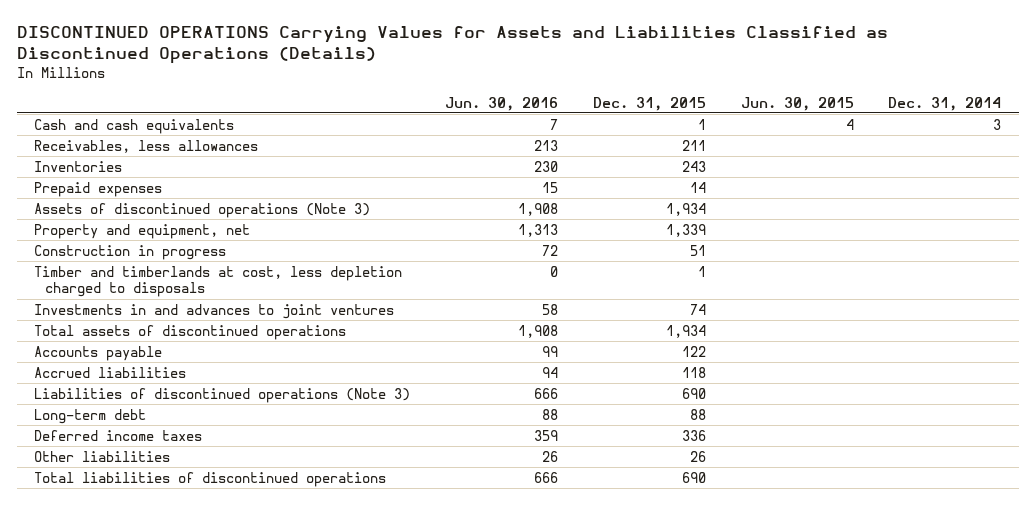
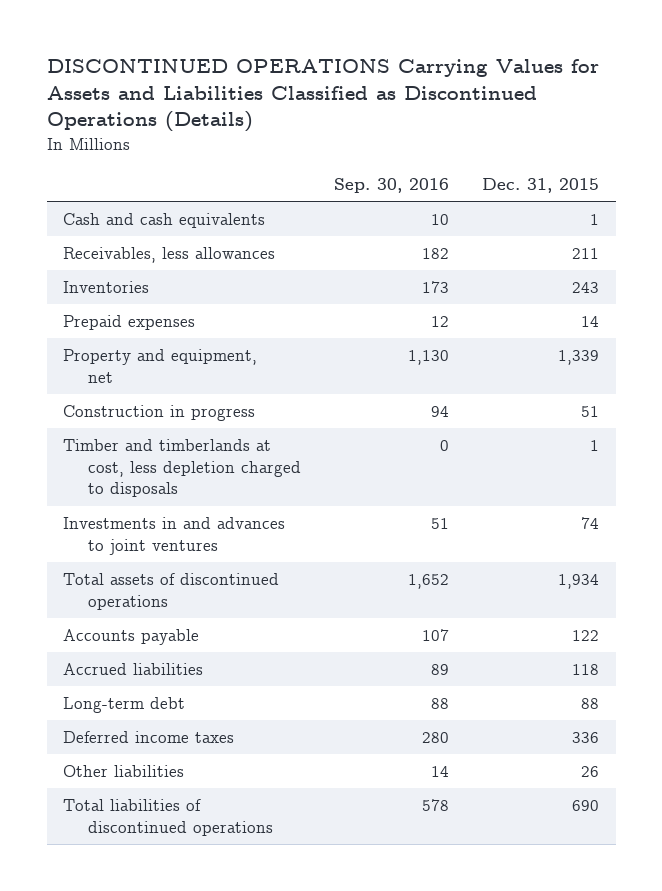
- | Jun. 30, 2016 | Dec. 31, 2015 | Jun. 30, 2015 | Dec. 31, 2014
+ | Sep. 30, 2016 | Dec. 31, 2015
- Assets of discontinued operations (Note 3) | 1,908 | 1,934 | |
- Liabilities of discontinued operations (Note 3) | 666 | 690 | |

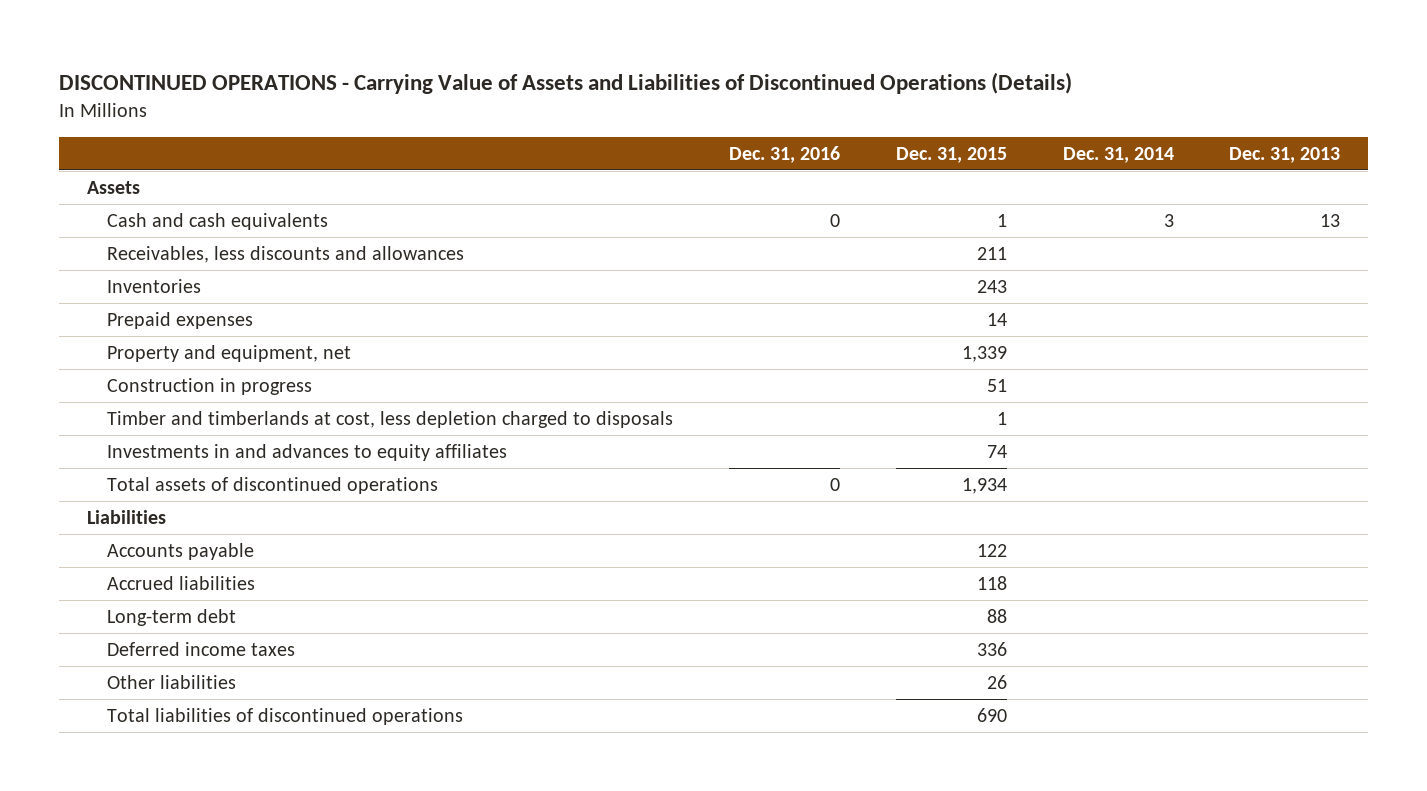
- DISCONTINUED OPERATIONS Carrying Values for Assets and Liabilities Classified as Discontinued Operations (Details)
+ DISCONTINUED OPERATIONS - Carrying Value of Assets and Liabilities of Discontinued Operations (Details)
- | Sep. 30, 2016 | Dec. 31, 2015
+ | Dec. 31, 2016 | Dec. 31, 2015 | Dec. 31, 2014 | Dec. 31, 2013
+ Assets
- Receivables, less allowances | 182 | 211
+ Receivables, less discounts and allowances | | 211 | |
- Investments in and advances to joint ventures | 51 | 74
+ Investments in and advances to equity affiliates | | 74 | |
+ Liabilities

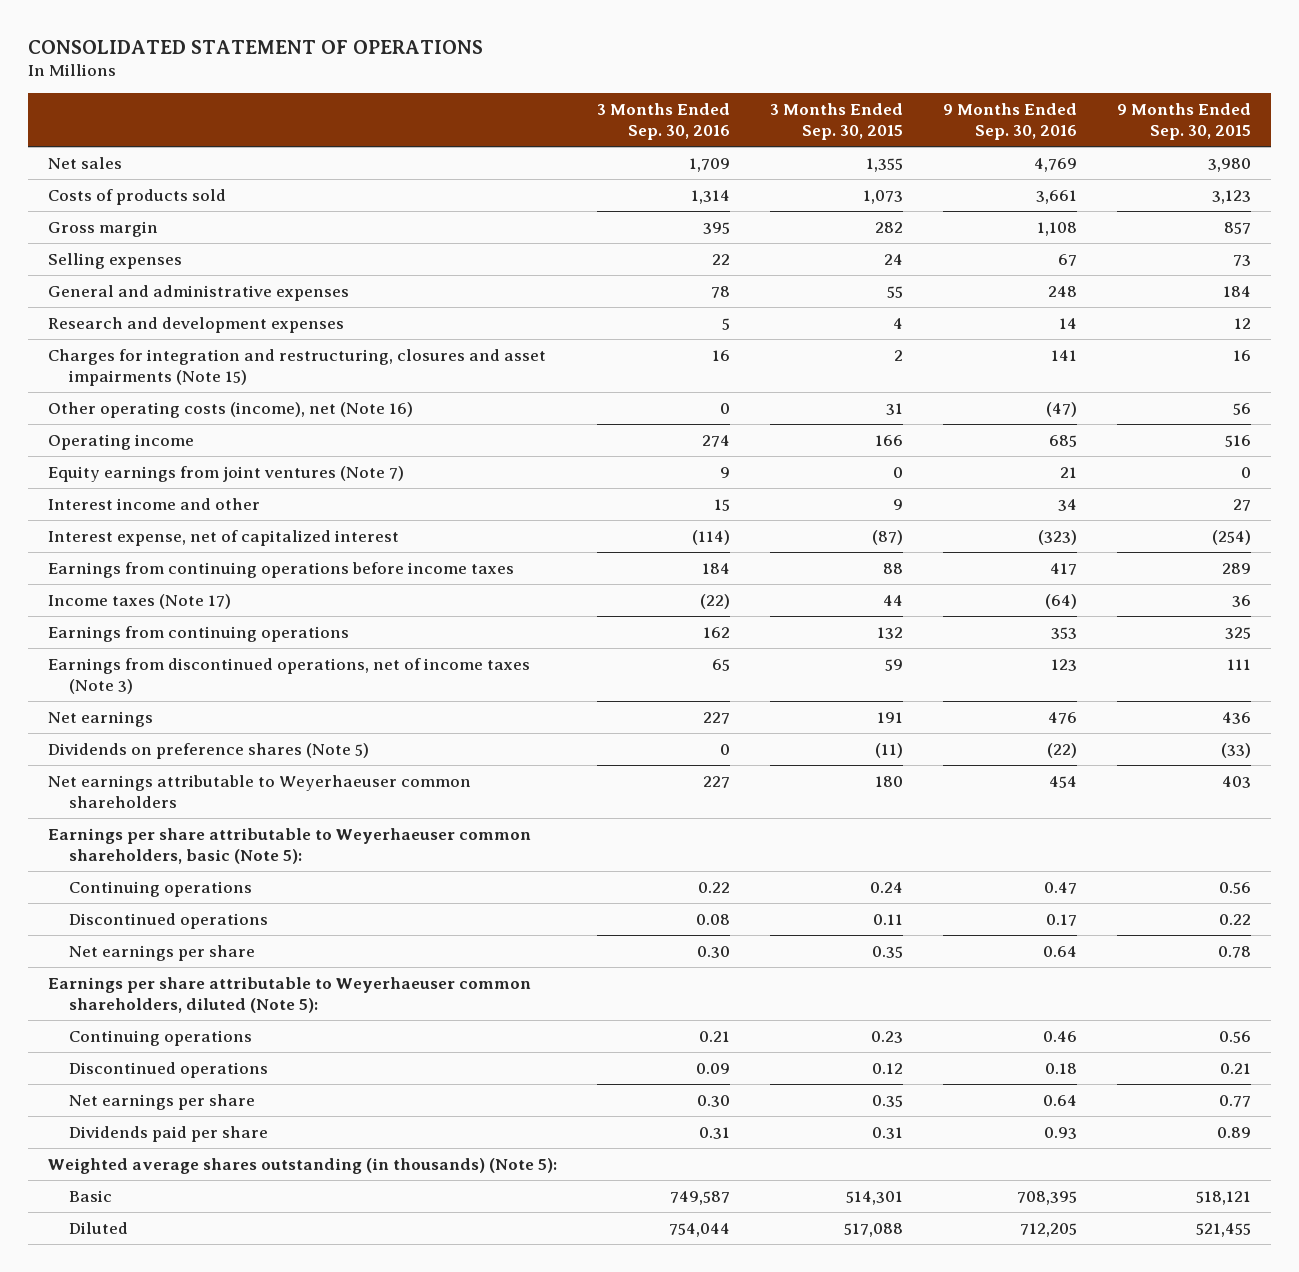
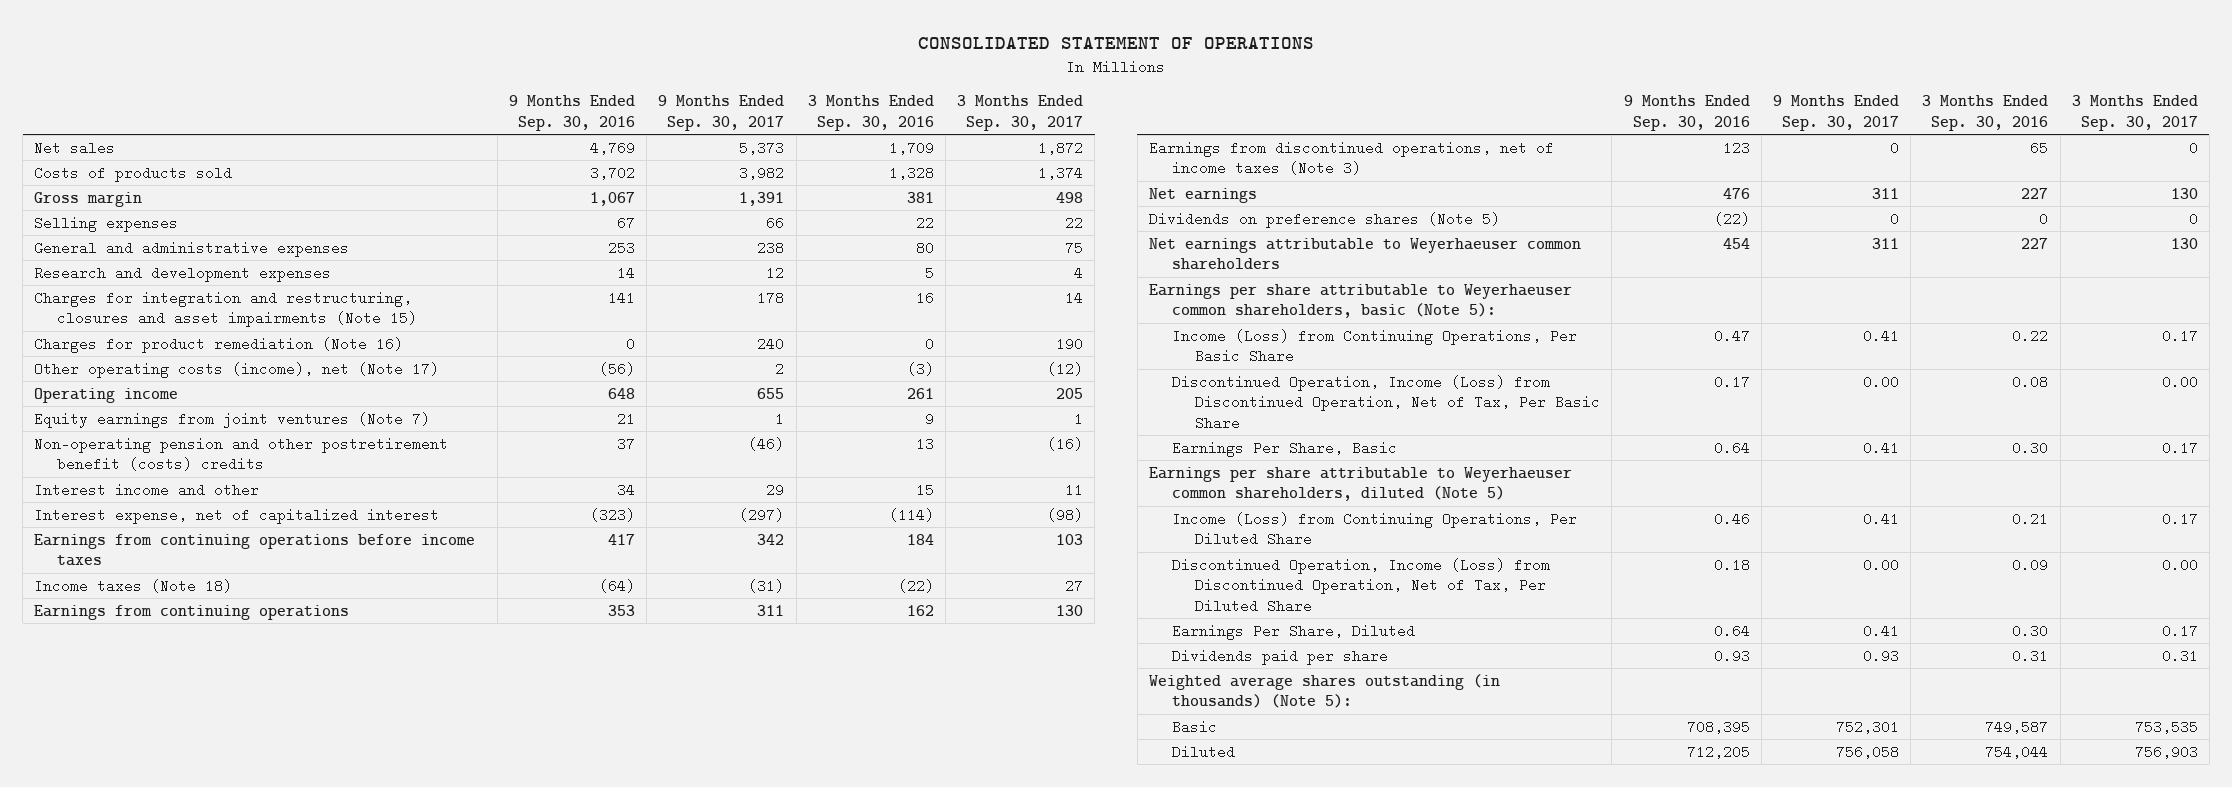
- | 3 Months Ended Sep. 30, 2016 | 3 Months Ended Sep. 30, 2015 | 9 Months Ended Sep. 30, 2016 | 9 Months Ended Sep. 30, 2015
+ | 9 Months Ended Sep. 30, 2016 | 9 Months Ended Sep. 30, 2017 | 3 Months Ended Sep. 30, 2016 | 3 Months Ended Sep. 30, 2017
- Costs of products sold | 1,314 | 1,073 | 3,661 | 3,123
- Gross margin | 395 | 282 | 1,108 | 857
+ Costs of products sold | 3,702 | 3,982 | 1,328 | 1,374
+ Gross margin | 1,067 | 1,391 | 381 | 498
- General and administrative expenses | 78 | 55 | 248 | 184
+ General and administrative expenses | 253 | 238 | 80 | 75
- Other operating costs (income), net (Note 16) | 0 | 31 | (47) | 56
- Operating income | 274 | 166 | 685 | 516
+ Charges for product remediation (Note 16) | 0 | 240 | 0 | 190
+ Other operating costs (income), net (Note 17) | (56) | 2 | (3) | (12)
+ Operating income | 648 | 655 | 261 | 205
+ Non-operating pension and other postretirement benefit (costs) credits | 37 | (46) | 13 | (16)
- Income taxes (Note 17) | (22) | 44 | (64) | 36
+ Income taxes (Note 18) | (64) | (31) | (22) | 27
- Continuing operations | 0.22 | 0.24 | 0.47 | 0.56
- Discontinued operations | 0.08 | 0.11 | 0.17 | 0.22
- Net earnings per share | 0.30 | 0.35 | 0.64 | 0.78
- Earnings per share attributable to Weyerhaeuser common shareholders, diluted (Note 5):
- Continuing operations | 0.21 | 0.23 | 0.46 | 0.56
- Discontinued operations | 0.09 | 0.12 | 0.18 | 0.21
- Net earnings per share | 0.30 | 0.35 | 0.64 | 0.77
+ Income (Loss) from Continuing Operations, Per Basic Share | 0.47 | 0.41 | 0.22 | 0.17
+ Discontinued Operation, Income (Loss) from Discontinued Operation, Net of Tax, Per Basic Share | 0.17 | 0.00 | 0.08 | 0.00
+ Earnings Per Share, Basic | 0.64 | 0.41 | 0.30 | 0.17
+ Earnings per share attributable to Weyerhaeuser common shareholders, diluted (Note 5)
+ Income (Loss) from Continuing Operations, Per Diluted Share | 0.46 | 0.41 | 0.21 | 0.17
+ Discontinued Operation, Income (Loss) from Discontinued Operation, Net of Tax, Per Diluted Share | 0.18 | 0.00 | 0.09 | 0.00
+ Earnings Per Share, Diluted | 0.64 | 0.41 | 0.30 | 0.17

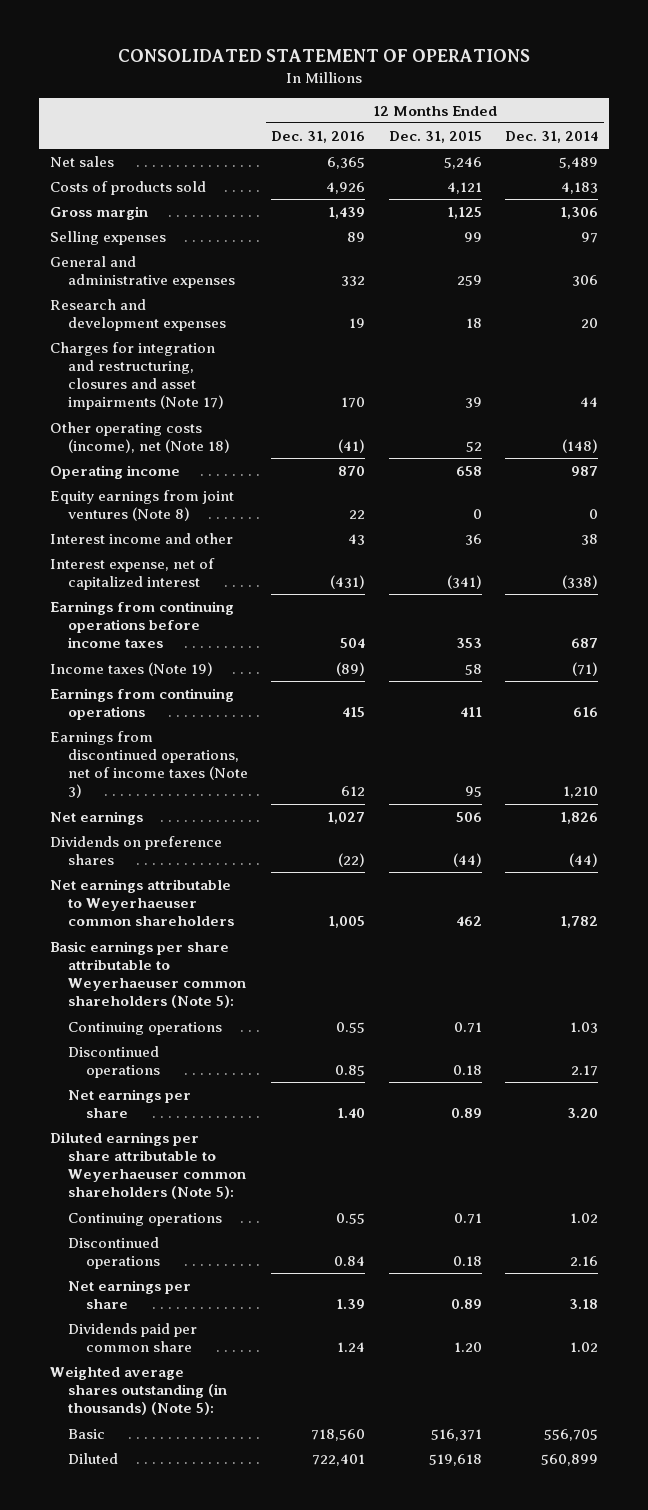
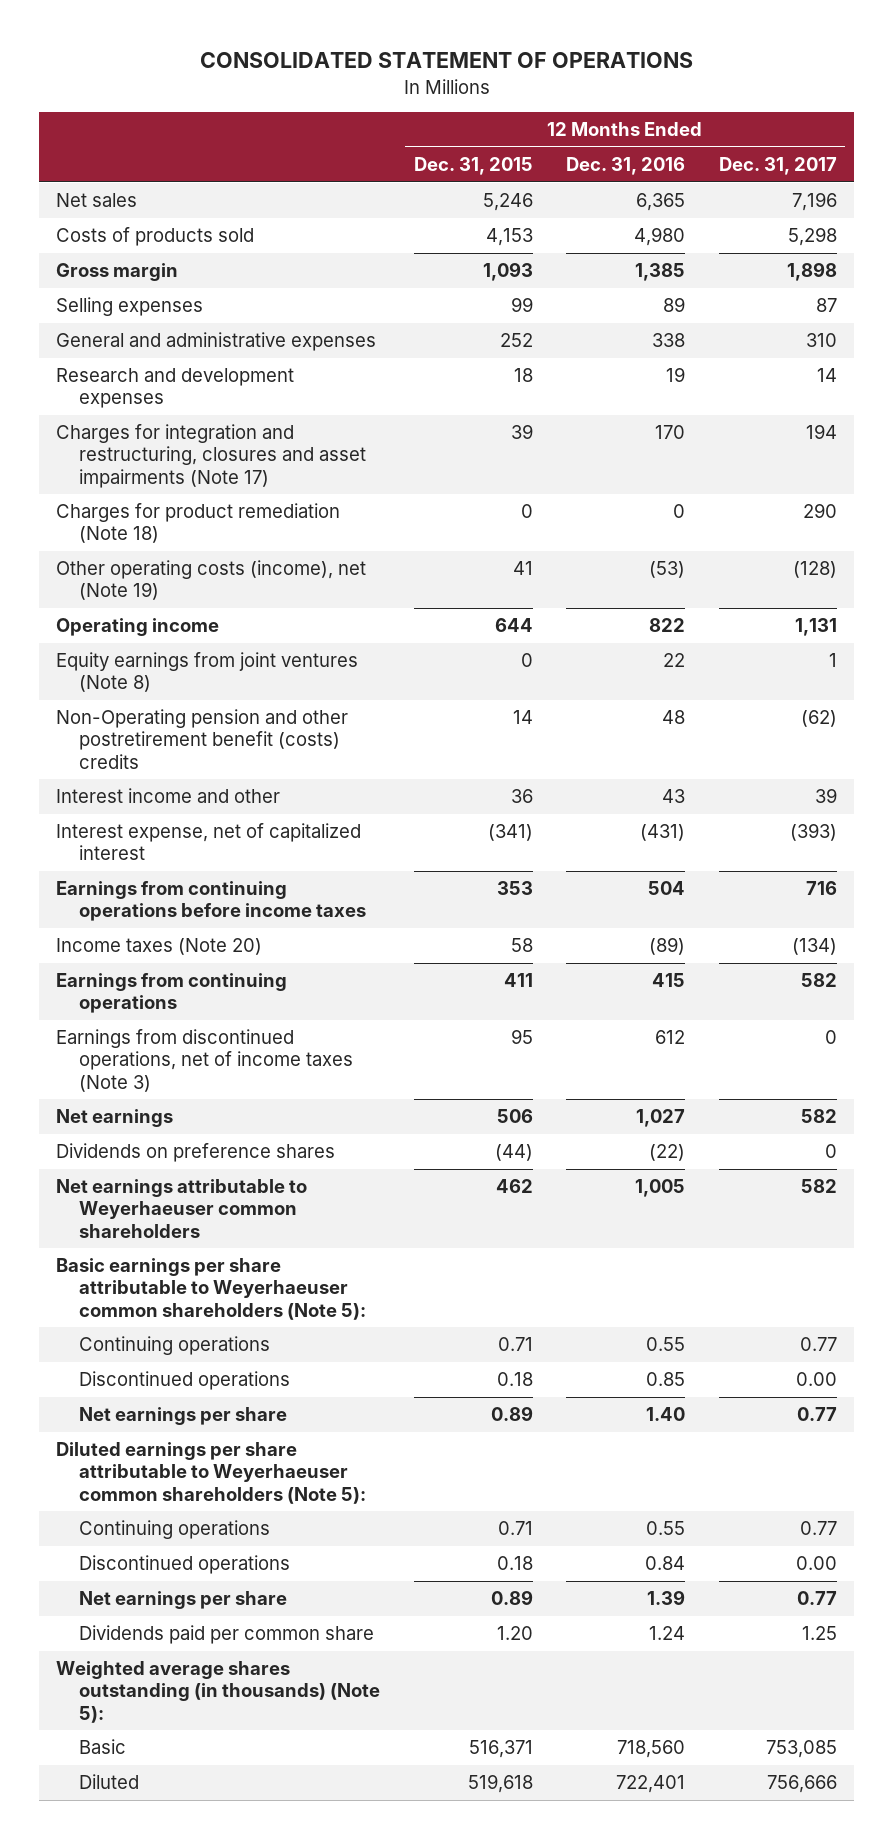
- | 12 Months Ended Dec. 31, 2016 | 12 Months Ended Dec. 31, 2015 | 12 Months Ended Dec. 31, 2014
+ | 12 Months Ended Dec. 31, 2015 | 12 Months Ended Dec. 31, 2016 | 12 Months Ended Dec. 31, 2017
- Costs of products sold | 4,926 | 4,121 | 4,183
- Gross margin | 1,439 | 1,125 | 1,306
+ Costs of products sold | 4,153 | 4,980 | 5,298
+ Gross margin | 1,093 | 1,385 | 1,898
- General and administrative expenses | 332 | 259 | 306
+ General and administrative expenses | 252 | 338 | 310
- Other operating costs (income), net (Note 18) | (41) | 52 | (148)
- Operating income | 870 | 658 | 987
+ Charges for product remediation (Note 18) | 0 | 0 | 290
+ Other operating costs (income), net (Note 19) | 41 | (53) | (128)
+ Operating income | 644 | 822 | 1,131
+ Non-Operating pension and other postretirement benefit (costs) credits | 14 | 48 | (62)
- Income taxes (Note 19) | (89) | 58 | (71)
+ Income taxes (Note 20) | 58 | (89) | (134)

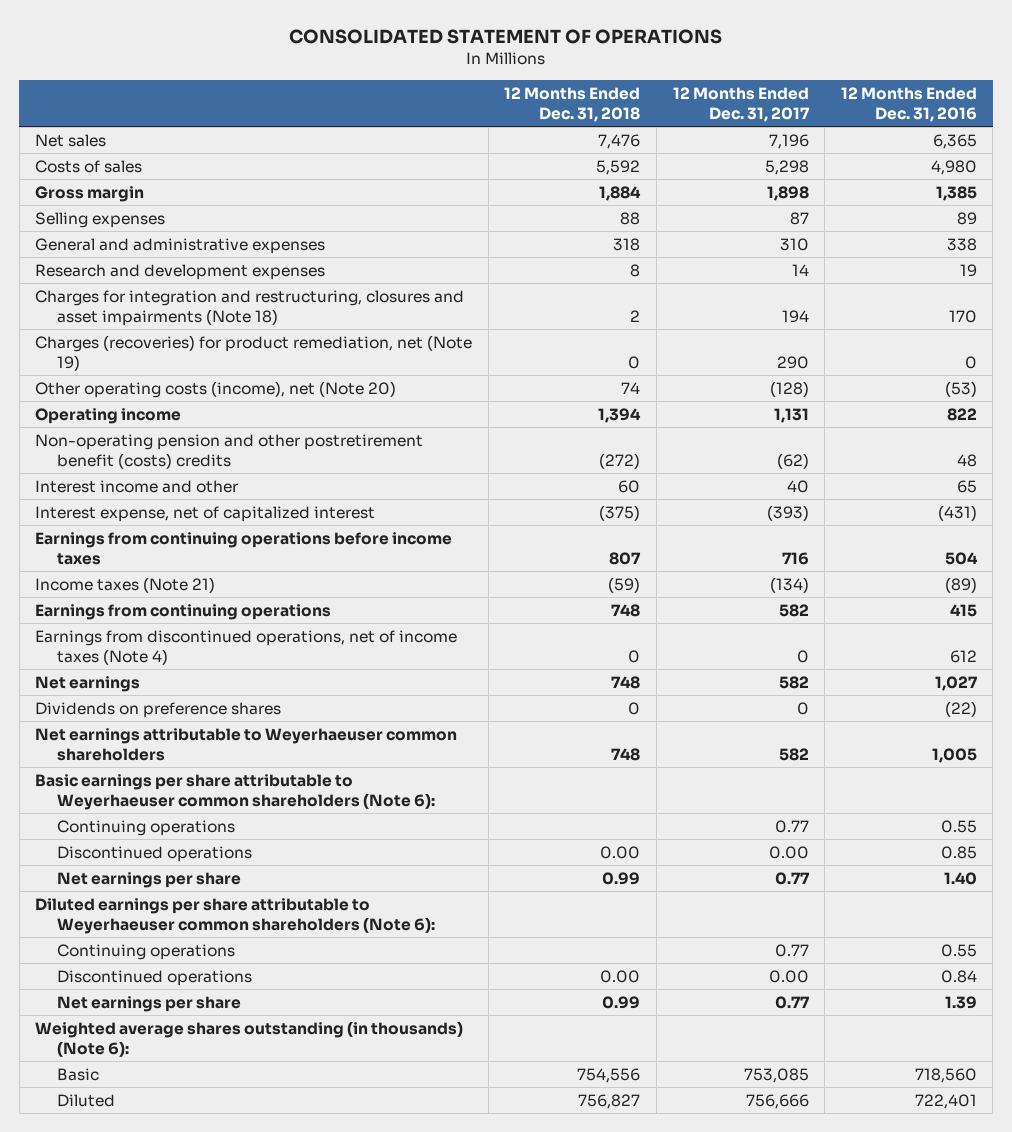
- | 12 Months Ended Dec. 31, 2015 | 12 Months Ended Dec. 31, 2016 | 12 Months Ended Dec. 31, 2017
+ | 12 Months Ended Dec. 31, 2018 | 12 Months Ended Dec. 31, 2017 | 12 Months Ended Dec. 31, 2016
- Costs of products sold | 4,153 | 4,980 | 5,298
+ Costs of sales | 5,592 | 5,298 | 4,980
- Charges for integration and restructuring, closures and asset impairments (Note 17) | 39 | 170 | 194
- Charges for product remediation (Note 18) | 0 | 0 | 290
- Other operating costs (income), net (Note 19) | 41 | (53) | (128)
+ Charges for integration and restructuring, closures and asset impairments (Note 18) | 2 | 194 | 170
+ Charges (recoveries) for product remediation, net (Note 19) | 0 | 290 | 0
+ Other operating costs (income), net (Note 20) | 74 | (128) | (53)
- Equity earnings from joint ventures (Note 8) | 0 | 22 | 1
- Non-Operating pension and other postretirement benefit (costs) credits | 14 | 48 | (62)
- Interest income and other | 36 | 43 | 39
+ Non-operating pension and other postretirement benefit (costs) credits | (272) | (62) | 48
+ Interest income and other | 60 | 40 | 65
- Income taxes (Note 20) | 58 | (89) | (134)
+ Income taxes (Note 21) | (59) | (134) | (89)
- Earnings from discontinued operations, net of income taxes (Note 3) | 95 | 612 | 0
+ Earnings from discontinued operations, net of income taxes (Note 4) | 0 | 0 | 612
- Basic earnings per share attributable to Weyerhaeuser common shareholders (Note 5):
+ Basic earnings per share attributable to Weyerhaeuser common shareholders (Note 6):
- Diluted earnings per share attributable to Weyerhaeuser common shareholders (Note 5):
+ Diluted earnings per share attributable to Weyerhaeuser common shareholders (Note 6):
- Dividends paid per common share | 1.20 | 1.24 | 1.25
- Weighted average shares outstanding (in thousands) (Note 5):
+ Weighted average shares outstanding (in thousands) (Note 6):

